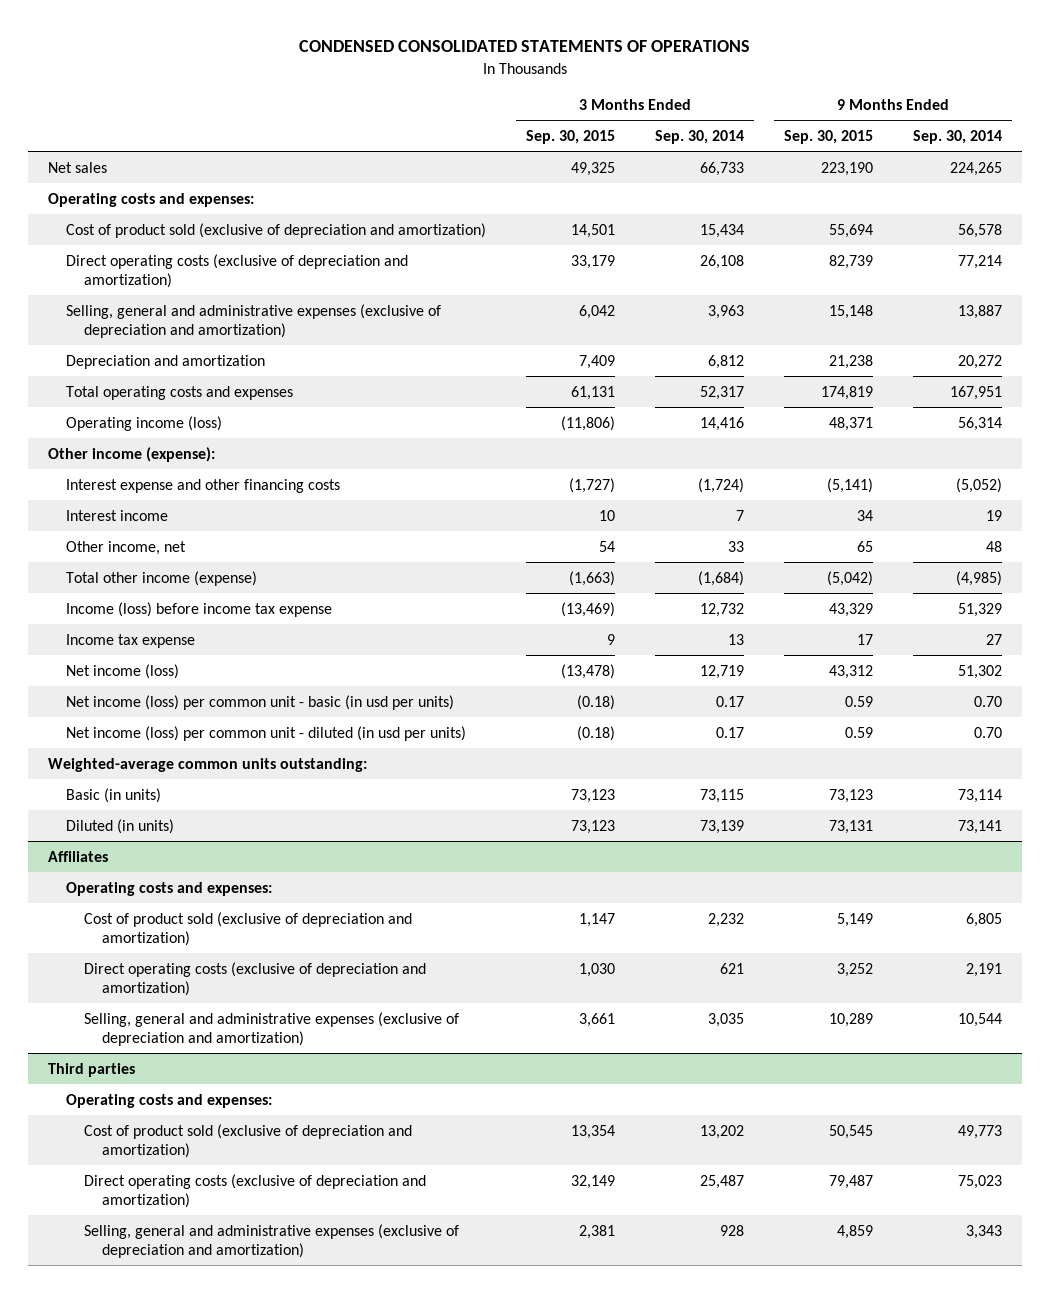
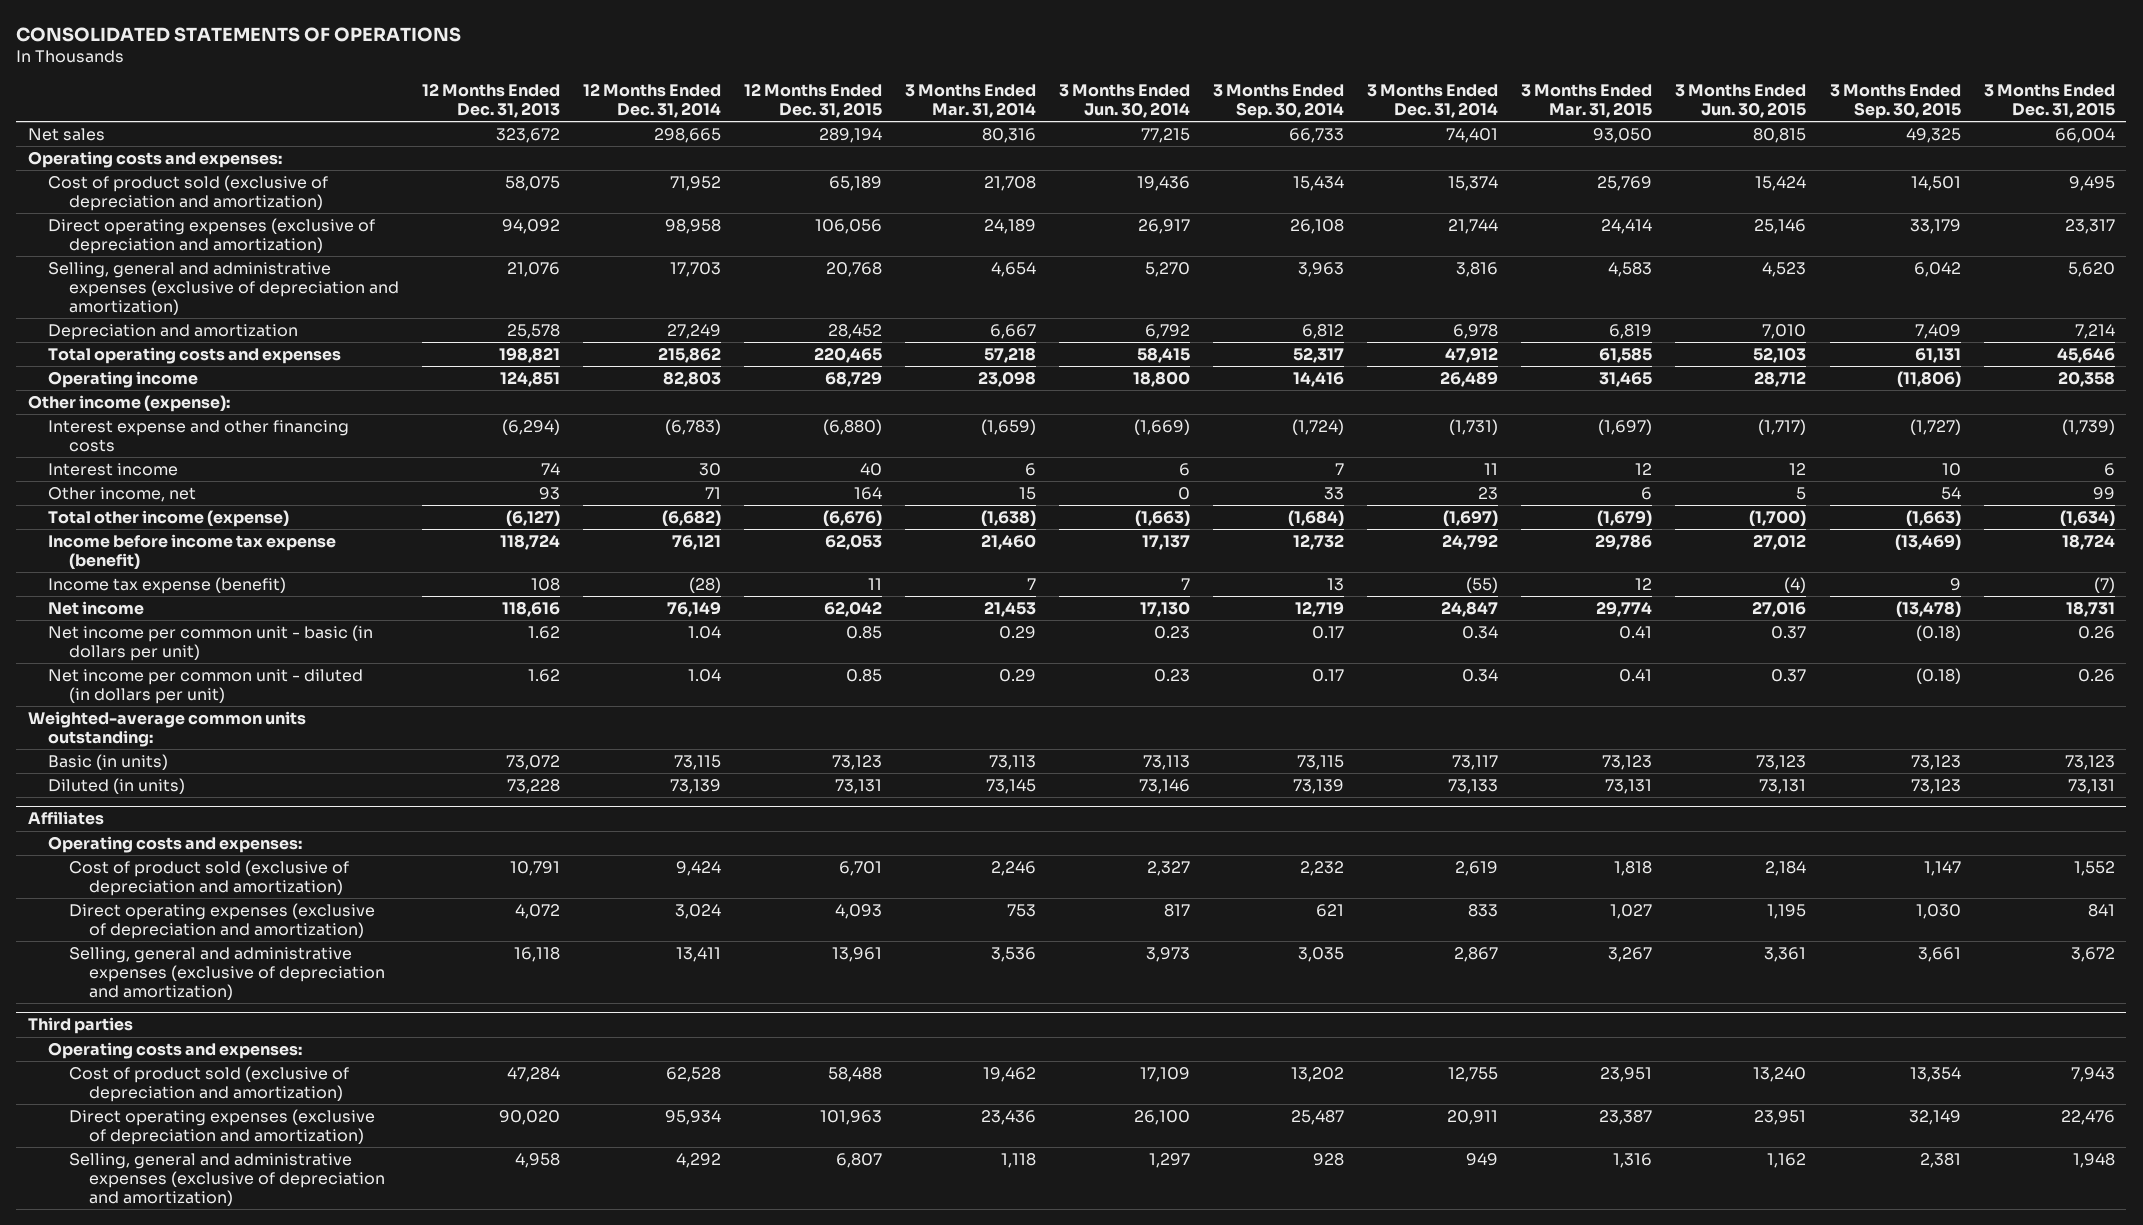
- CONDENSED CONSOLIDATED STATEMENTS OF OPERATIONS
+ CONSOLIDATED STATEMENTS OF OPERATIONS
- | 3 Months Ended Sep. 30, 2015 | 3 Months Ended Sep. 30, 2014 | 9 Months Ended Sep. 30, 2015 | 9 Months Ended Sep. 30, 2014
+ | 12 Months Ended Dec. 31, 2013 | 12 Months Ended Dec. 31, 2014 | 12 Months Ended Dec. 31, 2015 | 3 Months Ended Mar. 31, 2014 | 3 Months Ended Jun. 30, 2014 | 3 Months Ended Sep. 30, 2014 | 3 Months Ended Dec. 31, 2014 | 3 Months Ended Mar. 31, 2015 | 3 Months Ended Jun. 30, 2015 | 3 Months Ended Sep. 30, 2015 | 3 Months Ended Dec. 31, 2015
- Direct operating costs (exclusive of depreciation and amortization) | 33,179 | 26,108 | 82,739 | 77,214
+ Direct operating expenses (exclusive of depreciation and amortization) | 94,092 | 98,958 | 106,056 | 24,189 | 26,917 | 26,108 | 21,744 | 24,414 | 25,146 | 33,179 | 23,317
- Operating income (loss) | (11,806) | 14,416 | 48,371 | 56,314
+ Operating income | 124,851 | 82,803 | 68,729 | 23,098 | 18,800 | 14,416 | 26,489 | 31,465 | 28,712 | (11,806) | 20,358
- Income (loss) before income tax expense | (13,469) | 12,732 | 43,329 | 51,329
- Income tax expense | 9 | 13 | 17 | 27
- Net income (loss) | (13,478) | 12,719 | 43,312 | 51,302
- Net income (loss) per common unit - basic (in usd per units) | (0.18) | 0.17 | 0.59 | 0.70
- Net income (loss) per common unit - diluted (in usd per units) | (0.18) | 0.17 | 0.59 | 0.70
+ Income before income tax expense (benefit) | 118,724 | 76,121 | 62,053 | 21,460 | 17,137 | 12,732 | 24,792 | 29,786 | 27,012 | (13,469) | 18,724
+ Income tax expense (benefit) | 108 | (28) | 11 | 7 | 7 | 13 | (55) | 12 | (4) | 9 | (7)
+ Net income | 118,616 | 76,149 | 62,042 | 21,453 | 17,130 | 12,719 | 24,847 | 29,774 | 27,016 | (13,478) | 18,731
+ Net income per common unit - basic (in dollars per unit) | 1.62 | 1.04 | 0.85 | 0.29 | 0.23 | 0.17 | 0.34 | 0.41 | 0.37 | (0.18) | 0.26
+ Net income per common unit - diluted (in dollars per unit) | 1.62 | 1.04 | 0.85 | 0.29 | 0.23 | 0.17 | 0.34 | 0.41 | 0.37 | (0.18) | 0.26
@ Affiliates
- Direct operating costs (exclusive of depreciation and amortization) | 1,030 | 621 | 3,252 | 2,191
+ Direct operating expenses (exclusive of depreciation and amortization) | 4,072 | 3,024 | 4,093 | 753 | 817 | 621 | 833 | 1,027 | 1,195 | 1,030 | 841
@ Third parties
- Direct operating costs (exclusive of depreciation and amortization) | 32,149 | 25,487 | 79,487 | 75,023
+ Direct operating expenses (exclusive of depreciation and amortization) | 90,020 | 95,934 | 101,963 | 23,436 | 26,100 | 25,487 | 20,911 | 23,387 | 23,951 | 32,149 | 22,476

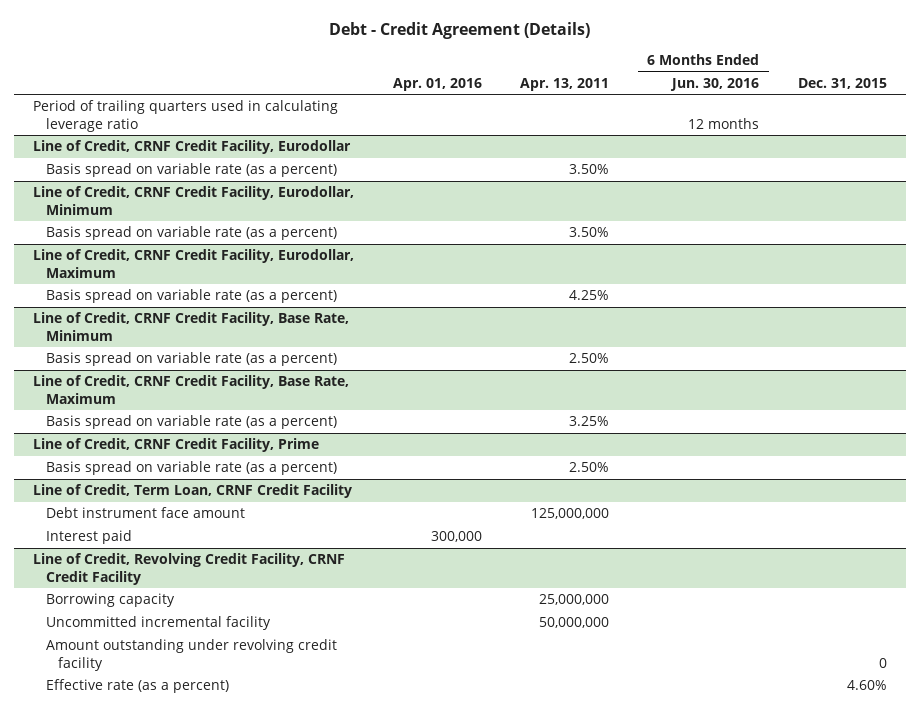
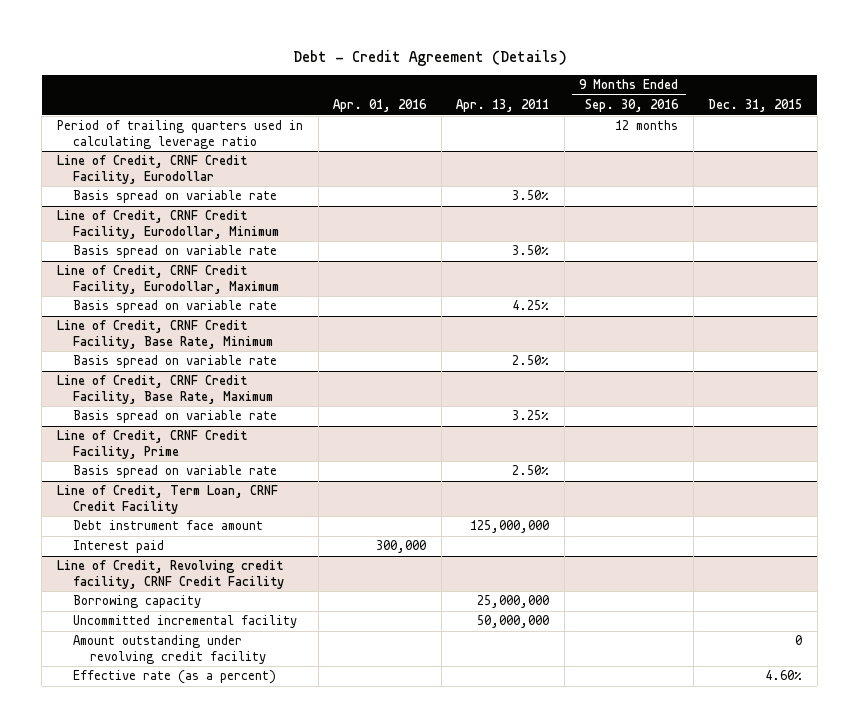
- | Apr. 01, 2016 | Apr. 13, 2011 | 6 Months Ended Jun. 30, 2016 | Dec. 31, 2015
+ | Apr. 01, 2016 | Apr. 13, 2011 | 9 Months Ended Sep. 30, 2016 | Dec. 31, 2015
@ Line of Credit, CRNF Credit Facility, Eurodollar
- Basis spread on variable rate (as a percent) | | 3.50% | |
+ Basis spread on variable rate | | 3.50% | |
@ Line of Credit, CRNF Credit Facility, Eurodollar, Minimum
- Basis spread on variable rate (as a percent) | | 3.50% | |
+ Basis spread on variable rate | | 3.50% | |
@ Line of Credit, CRNF Credit Facility, Eurodollar, Maximum
- Basis spread on variable rate (as a percent) | | 4.25% | |
+ Basis spread on variable rate | | 4.25% | |
@ Line of Credit, CRNF Credit Facility, Base Rate, Minimum
- Basis spread on variable rate (as a percent) | | 2.50% | |
+ Basis spread on variable rate | | 2.50% | |
@ Line of Credit, CRNF Credit Facility, Base Rate, Maximum
- Basis spread on variable rate (as a percent) | | 3.25% | |
+ Basis spread on variable rate | | 3.25% | |
@ Line of Credit, CRNF Credit Facility, Prime
- Basis spread on variable rate (as a percent) | | 2.50% | |
+ Basis spread on variable rate | | 2.50% | |
- Line of Credit, Revolving Credit Facility, CRNF Credit Facility
+ Line of Credit, Revolving credit facility, CRNF Credit Facility

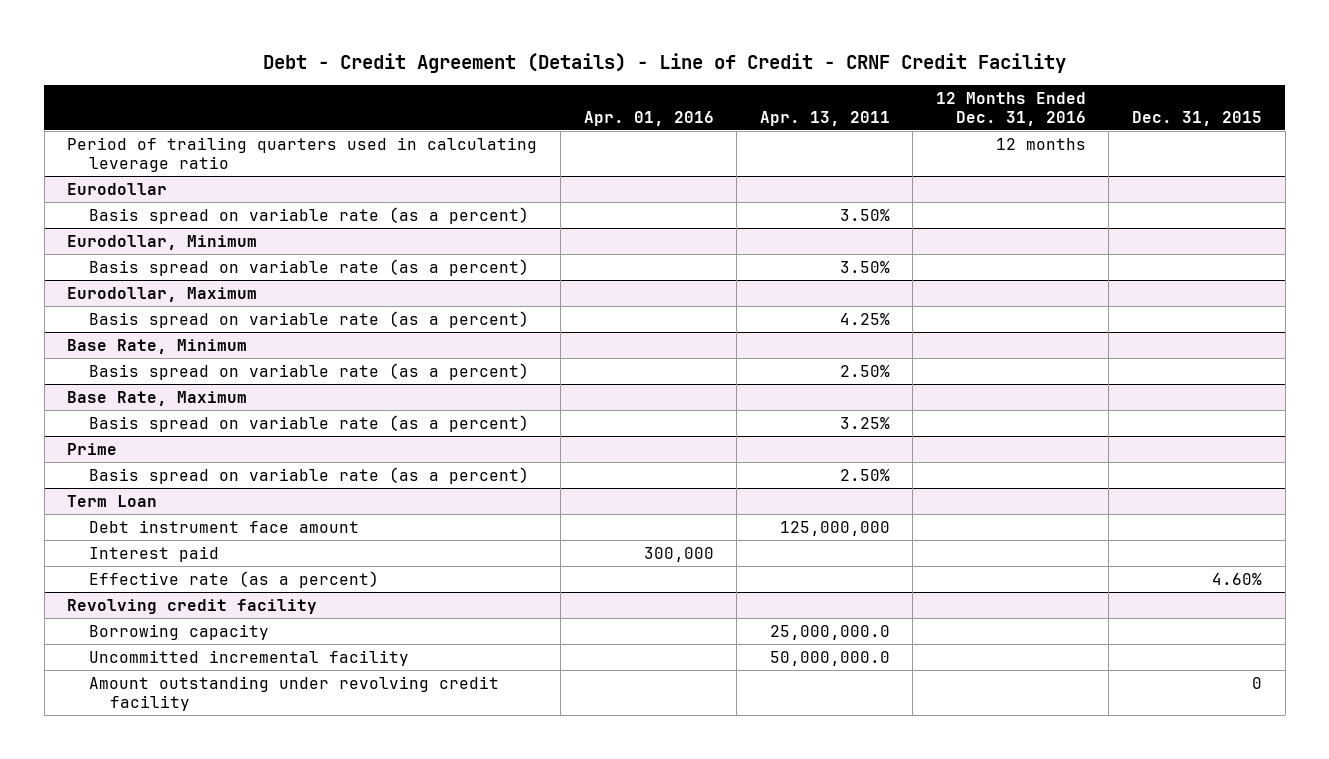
- Debt - Credit Agreement (Details)
+ Debt - Credit Agreement (Details) - Line of Credit - CRNF Credit Facility
- | Apr. 01, 2016 | Apr. 13, 2011 | 9 Months Ended Sep. 30, 2016 | Dec. 31, 2015
+ | Apr. 01, 2016 | Apr. 13, 2011 | 12 Months Ended Dec. 31, 2016 | Dec. 31, 2015
- Line of Credit, CRNF Credit Facility, Eurodollar
- Basis spread on variable rate | | 3.50% | |
- Line of Credit, CRNF Credit Facility, Eurodollar, Minimum
- Basis spread on variable rate | | 3.50% | |
- Line of Credit, CRNF Credit Facility, Eurodollar, Maximum
- Basis spread on variable rate | | 4.25% | |
- Line of Credit, CRNF Credit Facility, Base Rate, Minimum
- Basis spread on variable rate | | 2.50% | |
- Line of Credit, CRNF Credit Facility, Base Rate, Maximum
- Basis spread on variable rate | | 3.25% | |
- Line of Credit, CRNF Credit Facility, Prime
- Basis spread on variable rate | | 2.50% | |
- Line of Credit, Term Loan, CRNF Credit Facility
+ Eurodollar
+ Basis spread on variable rate (as a percent) | | 3.50% | |
+ Eurodollar, Minimum
+ Basis spread on variable rate (as a percent) | | 3.50% | |
+ Eurodollar, Maximum
+ Basis spread on variable rate (as a percent) | | 4.25% | |
+ Base Rate, Minimum
+ Basis spread on variable rate (as a percent) | | 2.50% | |
+ Base Rate, Maximum
+ Basis spread on variable rate (as a percent) | | 3.25% | |
+ Prime
+ Basis spread on variable rate (as a percent) | | 2.50% | |
+ Term Loan
- Line of Credit, Revolving credit facility, CRNF Credit Facility
- Borrowing capacity | | 25,000,000 | |
- Uncommitted incremental facility | | 50,000,000 | |
- Amount outstanding under revolving credit facility | | | | 0
+ Revolving credit facility
+ Borrowing capacity | | 25,000,000.0 | |
+ Uncommitted incremental facility | | 50,000,000.0 | |
+ Amount outstanding under revolving credit facility | | | | 0

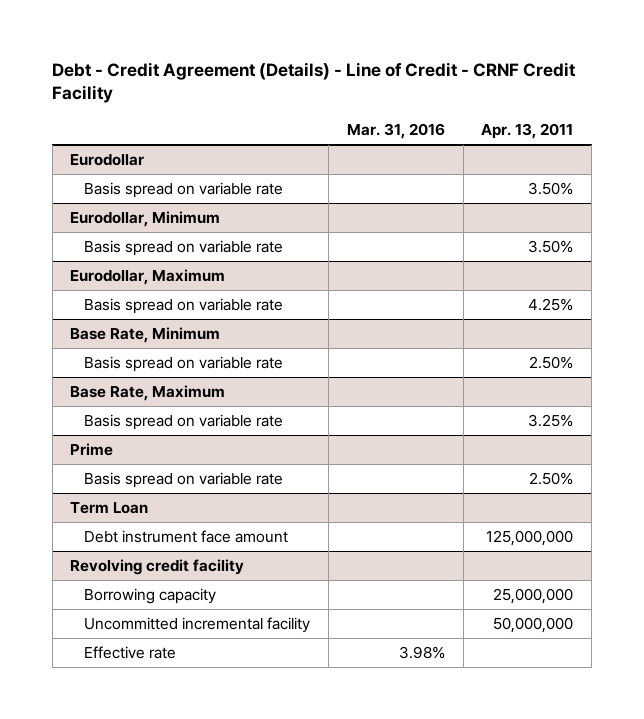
- | Apr. 01, 2016 | Apr. 13, 2011 | 12 Months Ended Dec. 31, 2016 | Dec. 31, 2015
+ | Mar. 31, 2016 | Apr. 13, 2011
- Period of trailing quarters used in calculating leverage ratio | | | 12 months |
@ Eurodollar
- Basis spread on variable rate (as a percent) | | 3.50% | |
+ Basis spread on variable rate | | 3.50%
@ Eurodollar, Minimum
- Basis spread on variable rate (as a percent) | | 3.50% | |
+ Basis spread on variable rate | | 3.50%
@ Eurodollar, Maximum
- Basis spread on variable rate (as a percent) | | 4.25% | |
+ Basis spread on variable rate | | 4.25%
@ Base Rate, Minimum
- Basis spread on variable rate (as a percent) | | 2.50% | |
+ Basis spread on variable rate | | 2.50%
@ Base Rate, Maximum
- Basis spread on variable rate (as a percent) | | 3.25% | |
+ Basis spread on variable rate | | 3.25%
@ Prime
- Basis spread on variable rate (as a percent) | | 2.50% | |
+ Basis spread on variable rate | | 2.50%
@ Term Loan
- Interest paid | 300,000 | | |
- Effective rate (as a percent) | | | | 4.60%
@ Revolving credit facility
- Borrowing capacity | | 25,000,000.0 | |
- Uncommitted incremental facility | | 50,000,000.0 | |
- Amount outstanding under revolving credit facility | | | | 0
+ Borrowing capacity | | 25,000,000
+ Uncommitted incremental facility | | 50,000,000
+ Effective rate | 3.98% |

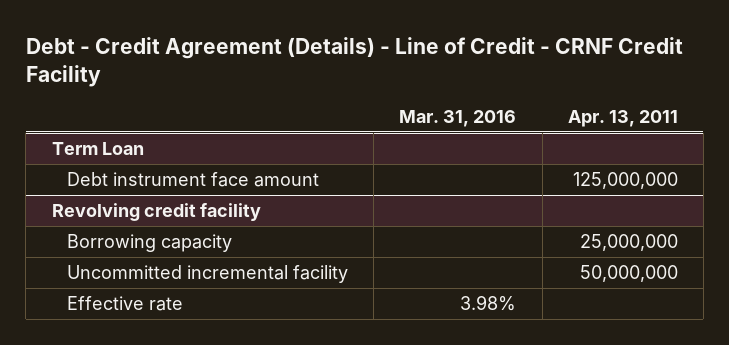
- Eurodollar
- Basis spread on variable rate | | 3.50%
- Eurodollar, Minimum
- Basis spread on variable rate | | 3.50%
- Eurodollar, Maximum
- Basis spread on variable rate | | 4.25%
- Base Rate, Minimum
- Basis spread on variable rate | | 2.50%
- Base Rate, Maximum
- Basis spread on variable rate | | 3.25%
- Prime
- Basis spread on variable rate | | 2.50%

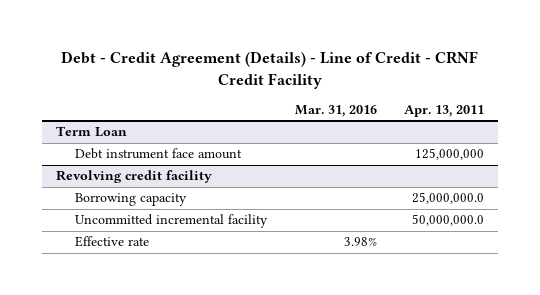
@ Revolving credit facility
- Borrowing capacity | | 25,000,000
- Uncommitted incremental facility | | 50,000,000
+ Borrowing capacity | | 25,000,000.0
+ Uncommitted incremental facility | | 50,000,000.0

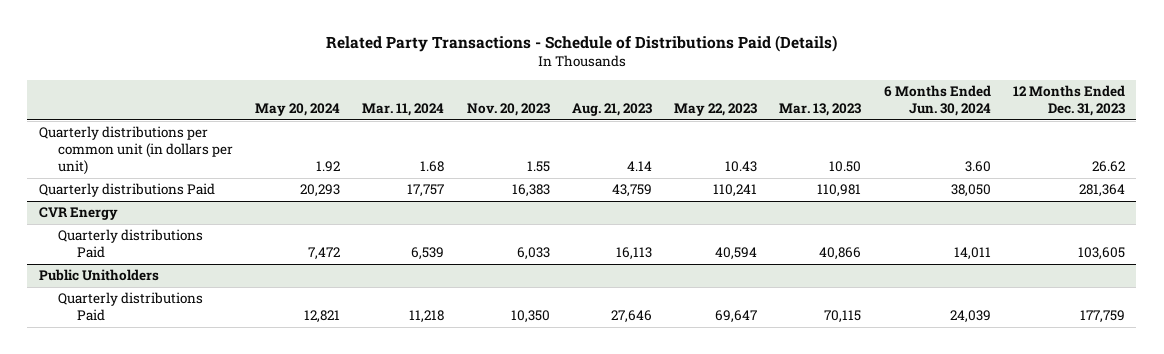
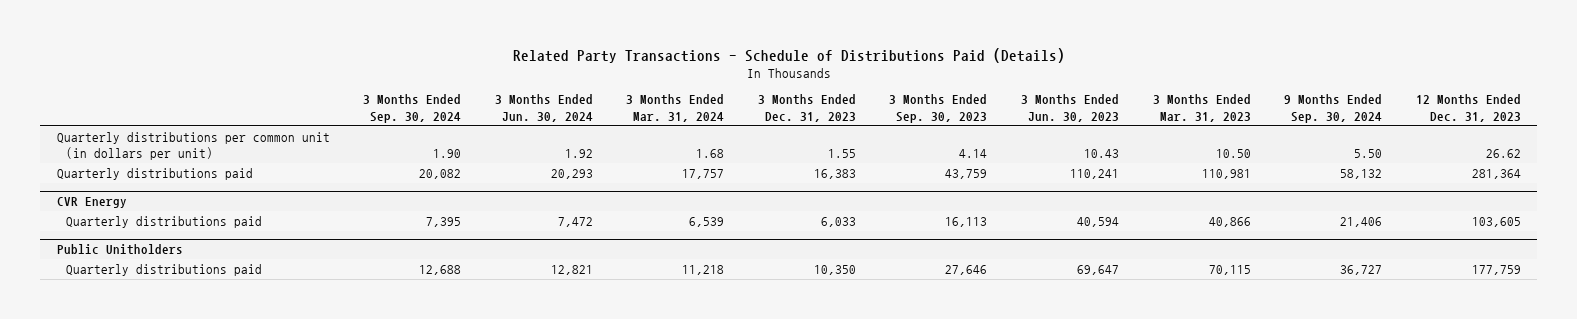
- | May 20, 2024 | Mar. 11, 2024 | Nov. 20, 2023 | Aug. 21, 2023 | May 22, 2023 | Mar. 13, 2023 | 6 Months Ended Jun. 30, 2024 | 12 Months Ended Dec. 31, 2023
+ | 3 Months Ended Sep. 30, 2024 | 3 Months Ended Jun. 30, 2024 | 3 Months Ended Mar. 31, 2024 | 3 Months Ended Dec. 31, 2023 | 3 Months Ended Sep. 30, 2023 | 3 Months Ended Jun. 30, 2023 | 3 Months Ended Mar. 31, 2023 | 9 Months Ended Sep. 30, 2024 | 12 Months Ended Dec. 31, 2023
- Quarterly distributions Paid | 20,293 | 17,757 | 16,383 | 43,759 | 110,241 | 110,981 | 38,050 | 281,364
+ Quarterly distributions paid | 20,082 | 20,293 | 17,757 | 16,383 | 43,759 | 110,241 | 110,981 | 58,132 | 281,364
@ CVR Energy
- Quarterly distributions Paid | 7,472 | 6,539 | 6,033 | 16,113 | 40,594 | 40,866 | 14,011 | 103,605
+ Quarterly distributions paid | 7,395 | 7,472 | 6,539 | 6,033 | 16,113 | 40,594 | 40,866 | 21,406 | 103,605
@ Public Unitholders
- Quarterly distributions Paid | 12,821 | 11,218 | 10,350 | 27,646 | 69,647 | 70,115 | 24,039 | 177,759
+ Quarterly distributions paid | 12,688 | 12,821 | 11,218 | 10,350 | 27,646 | 69,647 | 70,115 | 36,727 | 177,759

